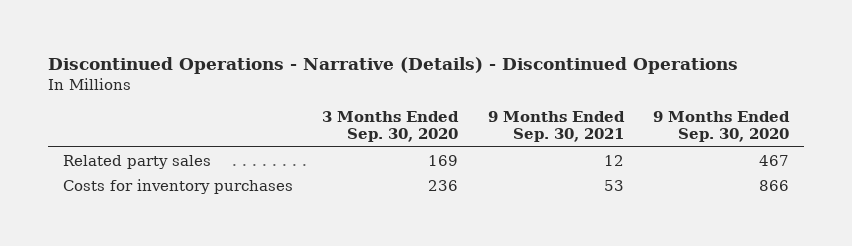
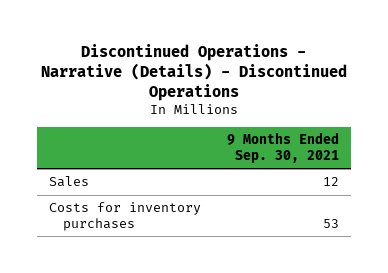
- | 3 Months Ended Sep. 30, 2020 | 9 Months Ended Sep. 30, 2021 | 9 Months Ended Sep. 30, 2020
+ | 9 Months Ended Sep. 30, 2021
- Related party sales | 169 | 12 | 467
+ Sales | 12

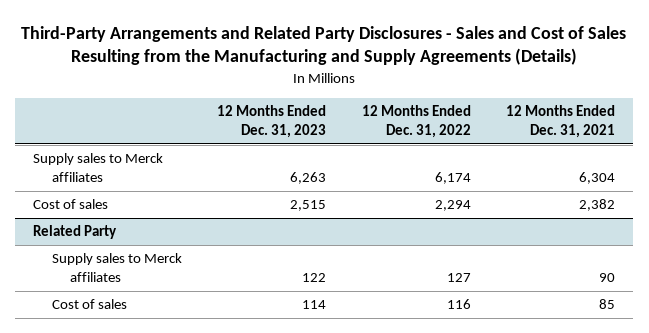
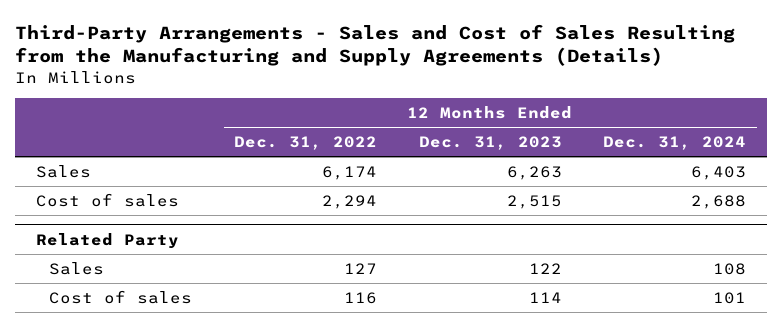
- Third-Party Arrangements and Related Party Disclosures - Sales and Cost of Sales Resulting from the Manufacturing and Supply Agreements (Details)
+ Third-Party Arrangements - Sales and Cost of Sales Resulting from the Manufacturing and Supply Agreements (Details)
- | 12 Months Ended Dec. 31, 2023 | 12 Months Ended Dec. 31, 2022 | 12 Months Ended Dec. 31, 2021
+ | 12 Months Ended Dec. 31, 2022 | 12 Months Ended Dec. 31, 2023 | 12 Months Ended Dec. 31, 2024
- Supply sales to Merck affiliates | 6,263 | 6,174 | 6,304
+ Sales | 6,174 | 6,263 | 6,403
@ Related Party
- Supply sales to Merck affiliates | 122 | 127 | 90
+ Sales | 127 | 122 | 108

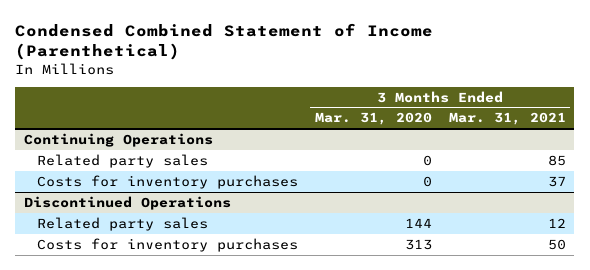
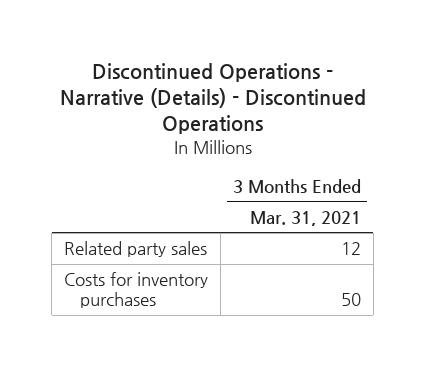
- Condensed Combined Statement of Income (Parenthetical)
+ Discontinued Operations - Narrative (Details) - Discontinued Operations
- | 3 Months Ended Mar. 31, 2020 | 3 Months Ended Mar. 31, 2021
+ | 3 Months Ended Mar. 31, 2021
- Continuing Operations
- Related party sales | 0 | 85
- Costs for inventory purchases | 0 | 37
- Discontinued Operations

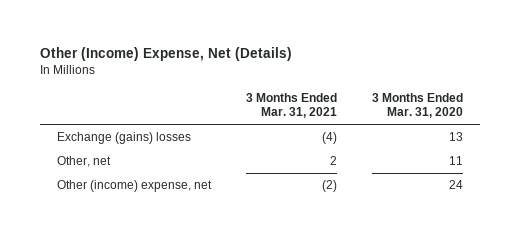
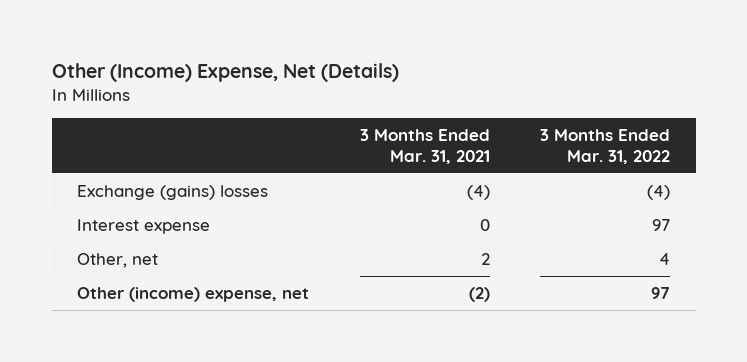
- | 3 Months Ended Mar. 31, 2021 | 3 Months Ended Mar. 31, 2020
+ | 3 Months Ended Mar. 31, 2021 | 3 Months Ended Mar. 31, 2022
+ Interest expense | 0 | 97

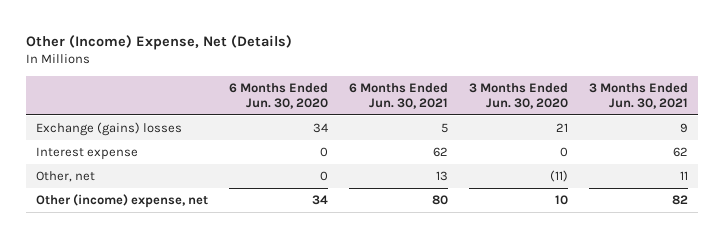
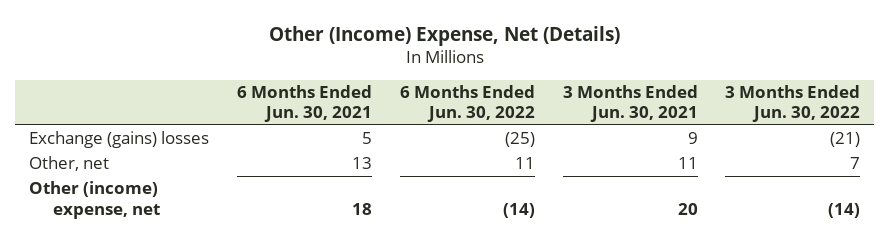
- | 6 Months Ended Jun. 30, 2020 | 6 Months Ended Jun. 30, 2021 | 3 Months Ended Jun. 30, 2020 | 3 Months Ended Jun. 30, 2021
+ | 6 Months Ended Jun. 30, 2021 | 6 Months Ended Jun. 30, 2022 | 3 Months Ended Jun. 30, 2021 | 3 Months Ended Jun. 30, 2022
- Interest expense | 0 | 62 | 0 | 62
- Other (income) expense, net | 34 | 80 | 10 | 82
+ Other (income) expense, net | 18 | (14) | 20 | (14)

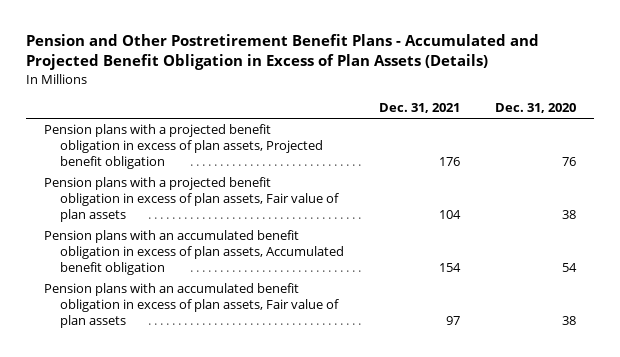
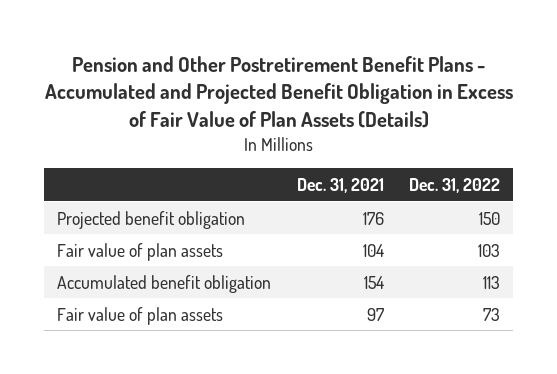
- Pension and Other Postretirement Benefit Plans - Accumulated and Projected Benefit Obligation in Excess of Plan Assets (Details)
+ Pension and Other Postretirement Benefit Plans - Accumulated and Projected Benefit Obligation in Excess of Fair Value of Plan Assets (Details)
- | Dec. 31, 2021 | Dec. 31, 2020
+ | Dec. 31, 2021 | Dec. 31, 2022
- Pension plans with a projected benefit obligation in excess of plan assets, Projected benefit obligation | 176 | 76
- Pension plans with a projected benefit obligation in excess of plan assets, Fair value of plan assets | 104 | 38
- Pension plans with an accumulated benefit obligation in excess of plan assets, Accumulated benefit obligation | 154 | 54
- Pension plans with an accumulated benefit obligation in excess of plan assets, Fair value of plan assets | 97 | 38
+ Projected benefit obligation | 176 | 150
+ Fair value of plan assets | 104 | 103
+ Accumulated benefit obligation | 154 | 113
+ Fair value of plan assets | 97 | 73

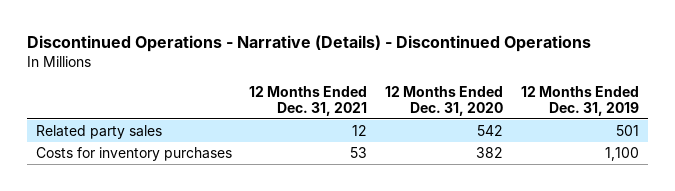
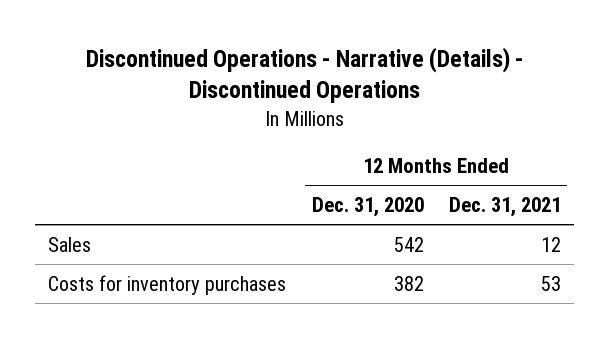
- | 12 Months Ended Dec. 31, 2021 | 12 Months Ended Dec. 31, 2020 | 12 Months Ended Dec. 31, 2019
+ | 12 Months Ended Dec. 31, 2020 | 12 Months Ended Dec. 31, 2021
- Related party sales | 12 | 542 | 501
+ Sales | 542 | 12

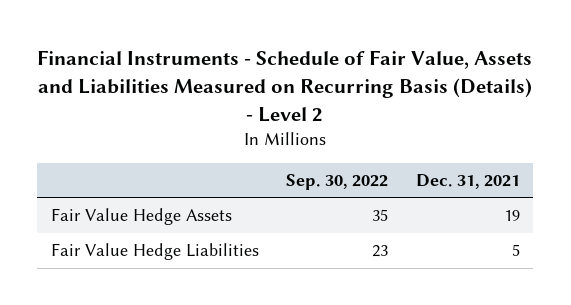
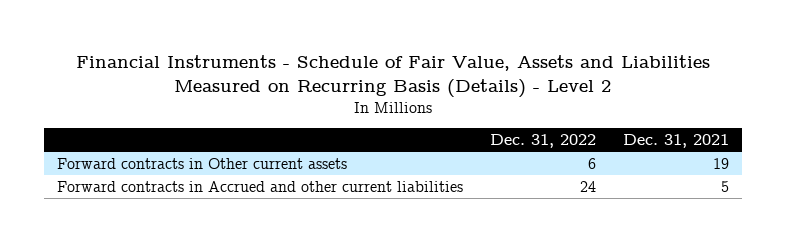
- | Sep. 30, 2022 | Dec. 31, 2021
+ | Dec. 31, 2022 | Dec. 31, 2021
- Fair Value Hedge Assets | 35 | 19
- Fair Value Hedge Liabilities | 23 | 5
+ Forward contracts in Other current assets | 6 | 19
+ Forward contracts in Accrued and other current liabilities | 24 | 5

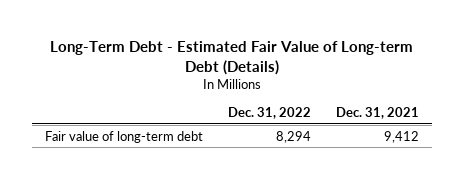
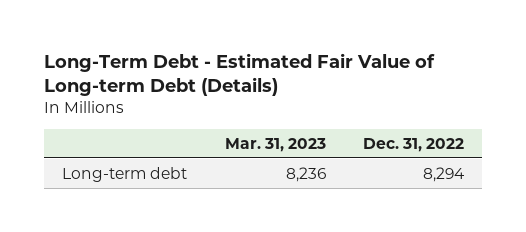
- | Dec. 31, 2022 | Dec. 31, 2021
+ | Mar. 31, 2023 | Dec. 31, 2022
- Fair value of long-term debt | 8,294 | 9,412
+ Long-term debt | 8,236 | 8,294

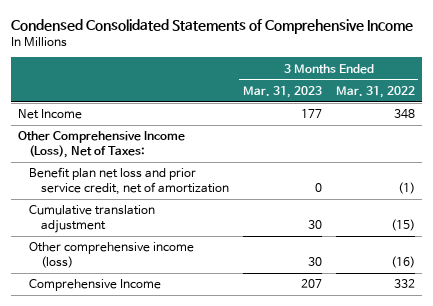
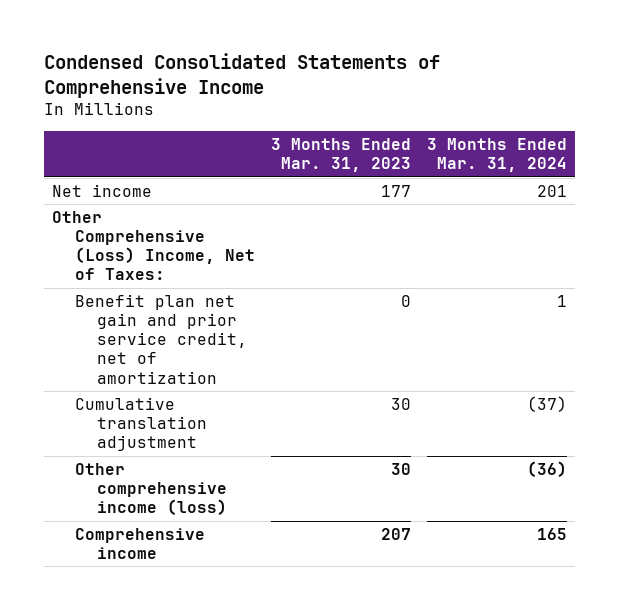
- | 3 Months Ended Mar. 31, 2023 | 3 Months Ended Mar. 31, 2022
+ | 3 Months Ended Mar. 31, 2023 | 3 Months Ended Mar. 31, 2024
- Net Income | 177 | 348
- Other Comprehensive Income (Loss), Net of Taxes:
- Benefit plan net loss and prior service credit, net of amortization | 0 | (1)
+ Net income | 177 | 201
+ Other Comprehensive (Loss) Income, Net of Taxes:
+ Benefit plan net gain and prior service credit, net of amortization | 0 | 1
- Comprehensive Income | 207 | 332
+ Comprehensive income | 207 | 165

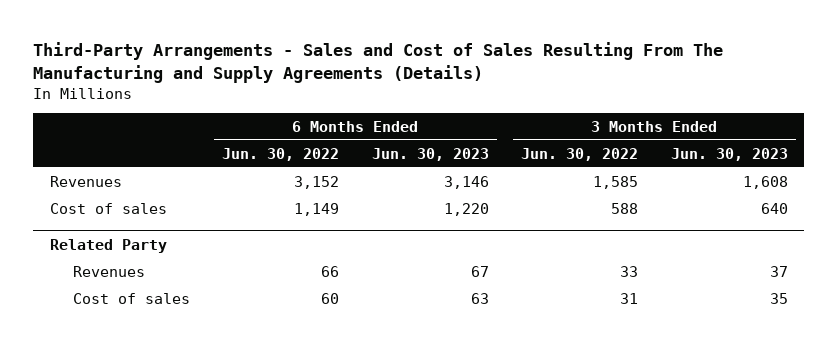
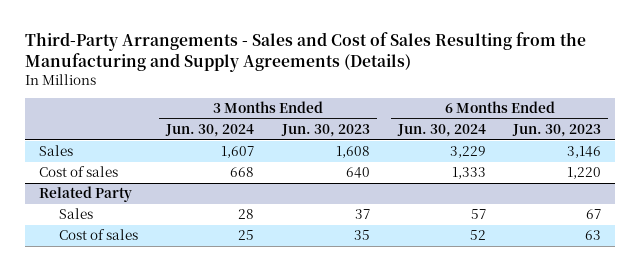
- Third-Party Arrangements - Sales and Cost of Sales Resulting From The Manufacturing and Supply Agreements (Details)
+ Third-Party Arrangements - Sales and Cost of Sales Resulting from the Manufacturing and Supply Agreements (Details)
- | 6 Months Ended Jun. 30, 2022 | 6 Months Ended Jun. 30, 2023 | 3 Months Ended Jun. 30, 2022 | 3 Months Ended Jun. 30, 2023
+ | 3 Months Ended Jun. 30, 2024 | 3 Months Ended Jun. 30, 2023 | 6 Months Ended Jun. 30, 2024 | 6 Months Ended Jun. 30, 2023
- Revenues | 3,152 | 3,146 | 1,585 | 1,608
+ Sales | 1,607 | 1,608 | 3,229 | 3,146
@ Related Party
- Revenues | 66 | 67 | 33 | 37
+ Sales | 28 | 37 | 57 | 67

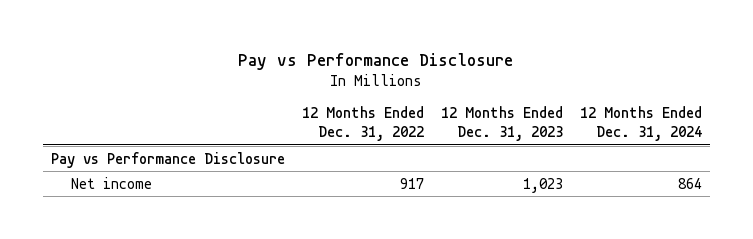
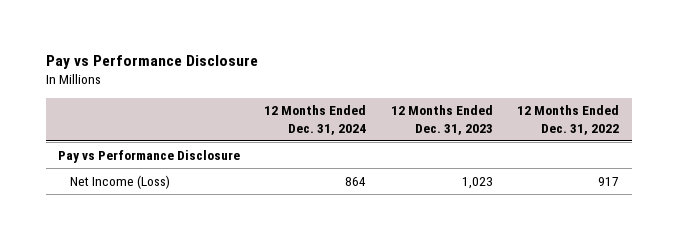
- | 12 Months Ended Dec. 31, 2022 | 12 Months Ended Dec. 31, 2023 | 12 Months Ended Dec. 31, 2024
+ | 12 Months Ended Dec. 31, 2024 | 12 Months Ended Dec. 31, 2023 | 12 Months Ended Dec. 31, 2022
- Net income | 917 | 1,023 | 864
+ Net Income (Loss) | 864 | 1,023 | 917

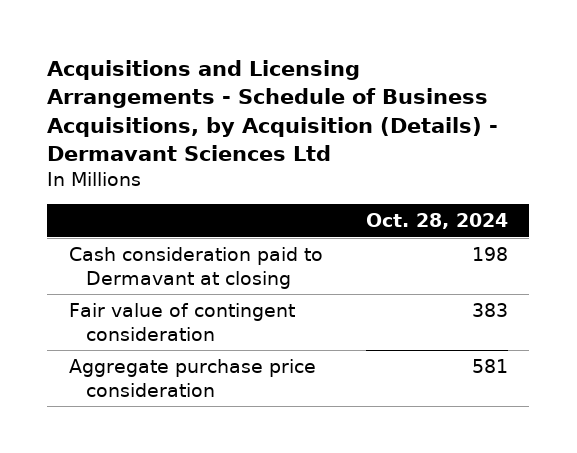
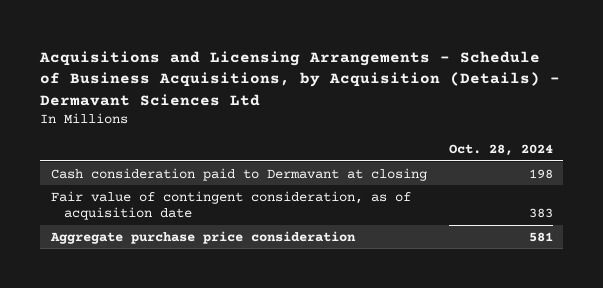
- Fair value of contingent consideration | 383
+ Fair value of contingent consideration, as of acquisition date | 383

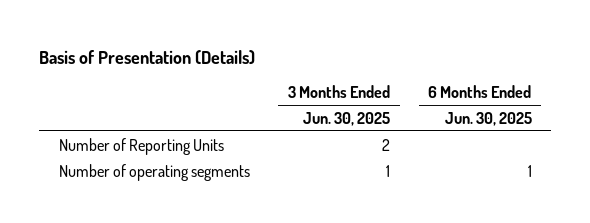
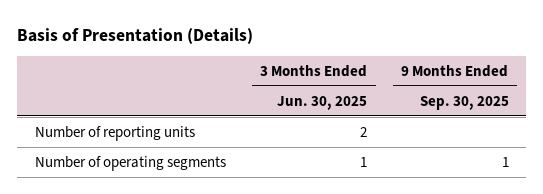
- | 3 Months Ended Jun. 30, 2025 | 6 Months Ended Jun. 30, 2025
+ | 3 Months Ended Jun. 30, 2025 | 9 Months Ended Sep. 30, 2025
- Number of Reporting Units | 2 |
+ Number of reporting units | 2 |

